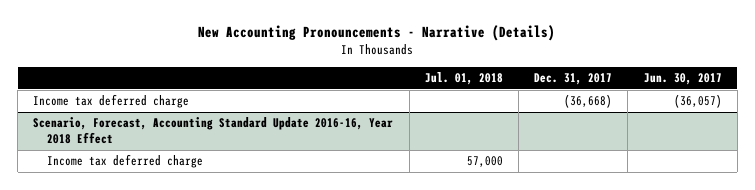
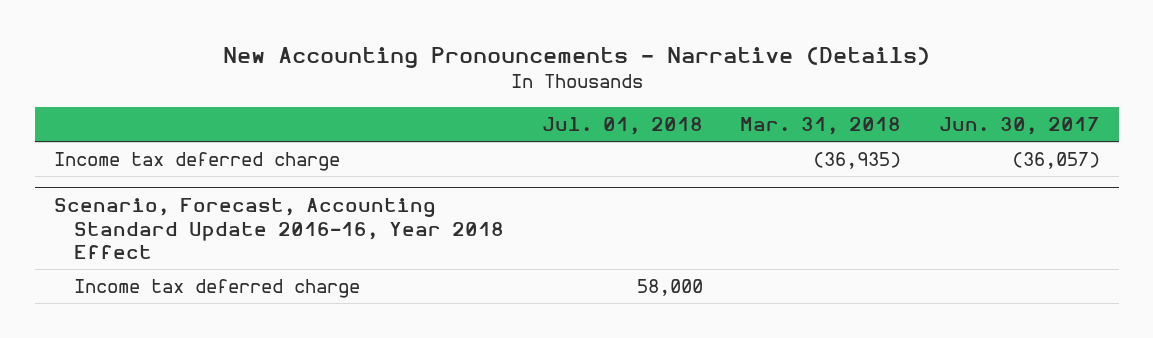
- | Jul. 01, 2018 | Dec. 31, 2017 | Jun. 30, 2017
+ | Jul. 01, 2018 | Mar. 31, 2018 | Jun. 30, 2017
@ Scenario, Forecast, Accounting Standard Update 2016-16, Year 2018 Effect
- Income tax deferred charge | 57,000 | |
+ Income tax deferred charge | 58,000 | |

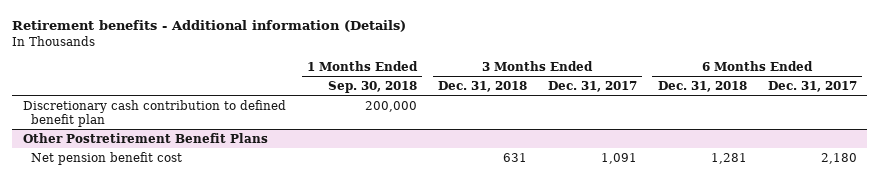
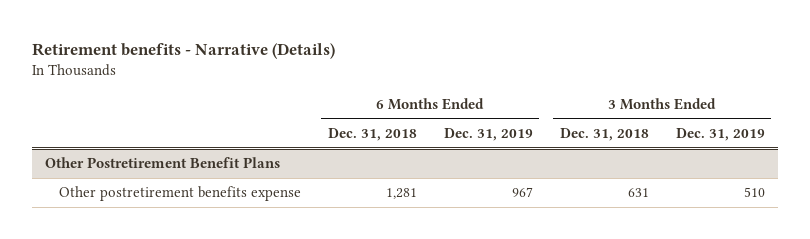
- Retirement benefits - Additional information (Details)
+ Retirement benefits - Narrative (Details)
- | 1 Months Ended Sep. 30, 2018 | 3 Months Ended Dec. 31, 2018 | 3 Months Ended Dec. 31, 2017 | 6 Months Ended Dec. 31, 2018 | 6 Months Ended Dec. 31, 2017
+ | 6 Months Ended Dec. 31, 2018 | 6 Months Ended Dec. 31, 2019 | 3 Months Ended Dec. 31, 2018 | 3 Months Ended Dec. 31, 2019
- Discretionary cash contribution to defined benefit plan | 200,000 | | | |
@ Other Postretirement Benefit Plans
- Net pension benefit cost | | 631 | 1,091 | 1,281 | 2,180
+ Other postretirement benefits expense | 1,281 | 967 | 631 | 510

